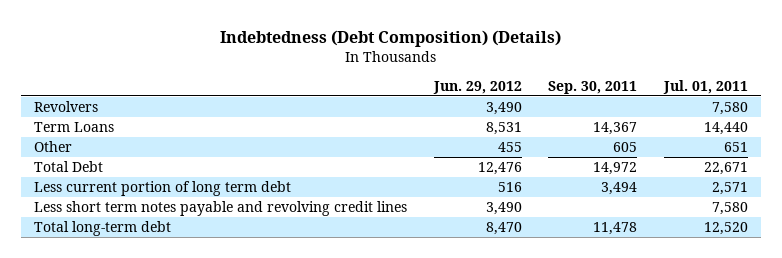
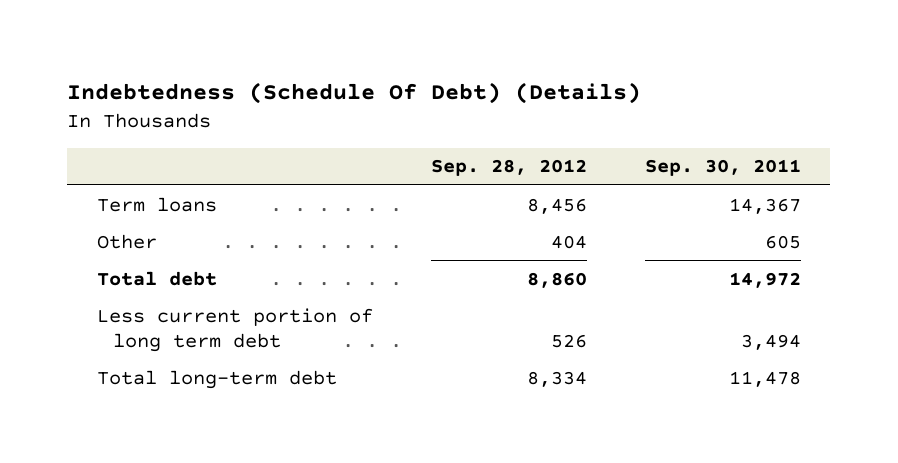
- Indebtedness (Debt Composition) (Details)
+ Indebtedness (Schedule Of Debt) (Details)
- | Jun. 29, 2012 | Sep. 30, 2011 | Jul. 01, 2011
+ | Sep. 28, 2012 | Sep. 30, 2011
- Revolvers | 3,490 | | 7,580
- Term Loans | 8,531 | 14,367 | 14,440
+ Term loans | 8,456 | 14,367
- Total Debt | 12,476 | 14,972 | 22,671
+ Total debt | 8,860 | 14,972
- Less short term notes payable and revolving credit lines | 3,490 | | 7,580

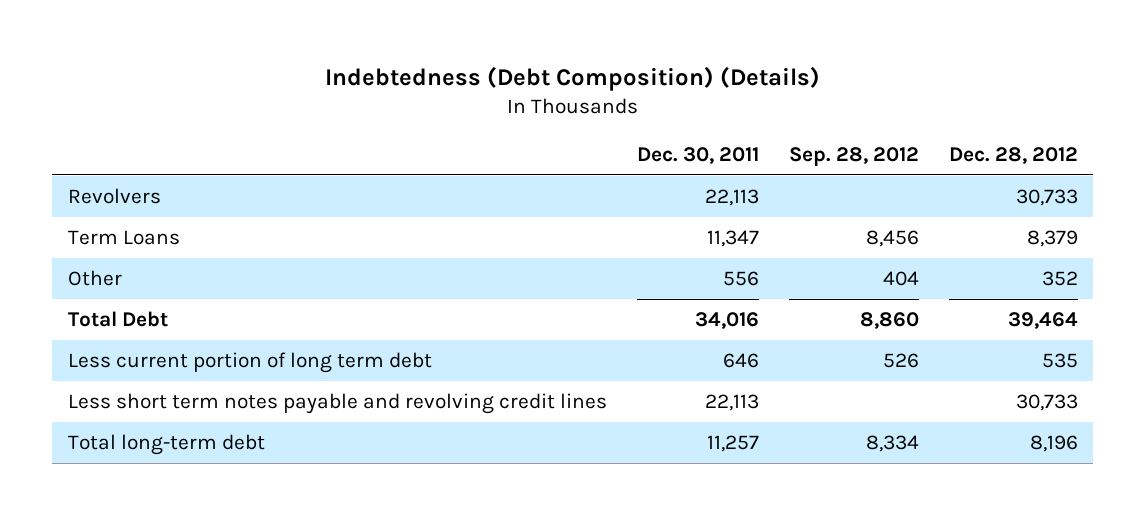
- Indebtedness (Schedule Of Debt) (Details)
+ Indebtedness (Debt Composition) (Details)
- | Sep. 28, 2012 | Sep. 30, 2011
+ | Dec. 30, 2011 | Sep. 28, 2012 | Dec. 28, 2012
- Term loans | 8,456 | 14,367
+ Revolvers | 22,113 | | 30,733
+ Term Loans | 11,347 | 8,456 | 8,379
- Total debt | 8,860 | 14,972
+ Total Debt | 34,016 | 8,860 | 39,464
+ Less short term notes payable and revolving credit lines | 22,113 | | 30,733

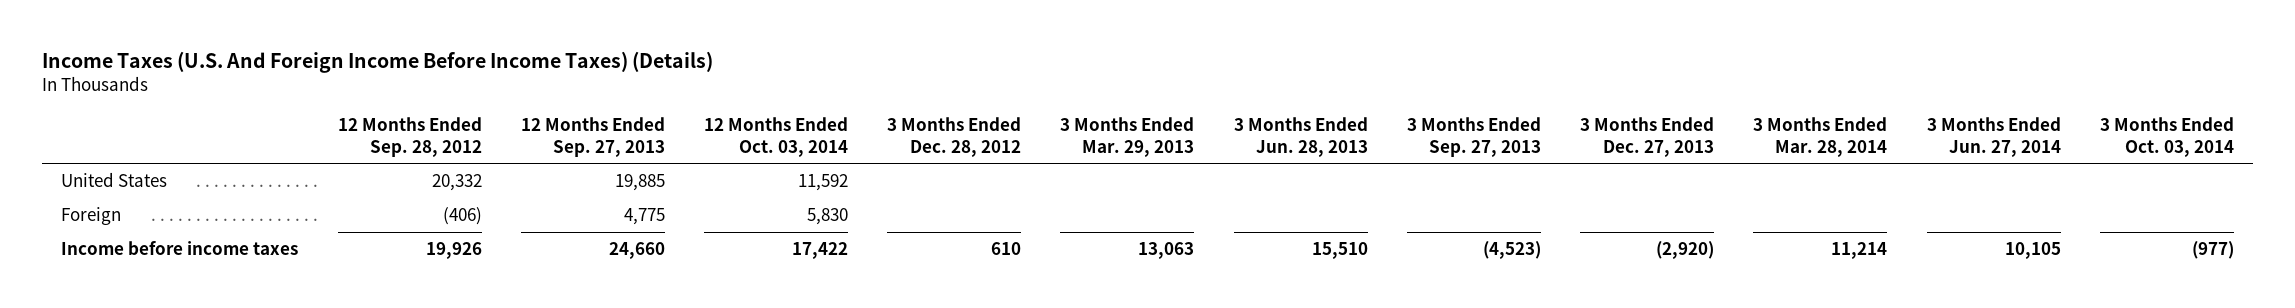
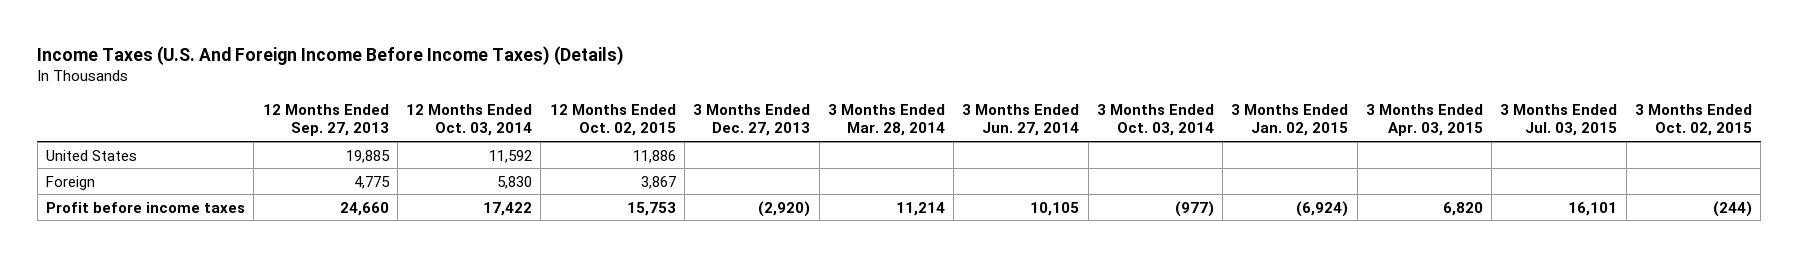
- | 12 Months Ended Sep. 28, 2012 | 12 Months Ended Sep. 27, 2013 | 12 Months Ended Oct. 03, 2014 | 3 Months Ended Dec. 28, 2012 | 3 Months Ended Mar. 29, 2013 | 3 Months Ended Jun. 28, 2013 | 3 Months Ended Sep. 27, 2013 | 3 Months Ended Dec. 27, 2013 | 3 Months Ended Mar. 28, 2014 | 3 Months Ended Jun. 27, 2014 | 3 Months Ended Oct. 03, 2014
+ | 12 Months Ended Sep. 27, 2013 | 12 Months Ended Oct. 03, 2014 | 12 Months Ended Oct. 02, 2015 | 3 Months Ended Dec. 27, 2013 | 3 Months Ended Mar. 28, 2014 | 3 Months Ended Jun. 27, 2014 | 3 Months Ended Oct. 03, 2014 | 3 Months Ended Jan. 02, 2015 | 3 Months Ended Apr. 03, 2015 | 3 Months Ended Jul. 03, 2015 | 3 Months Ended Oct. 02, 2015
- Income before income taxes | 19,926 | 24,660 | 17,422 | 610 | 13,063 | 15,510 | (4,523) | (2,920) | 11,214 | 10,105 | (977)
+ Profit before income taxes | 24,660 | 17,422 | 15,753 | (2,920) | 11,214 | 10,105 | (977) | (6,924) | 6,820 | 16,101 | (244)

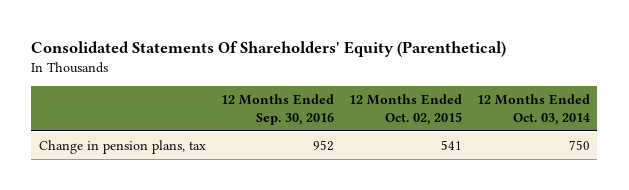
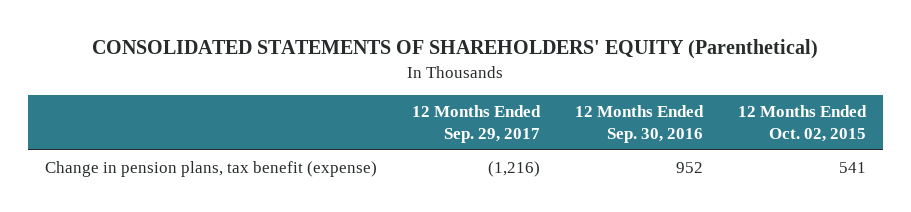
- Consolidated Statements Of Shareholders' Equity (Parenthetical)
+ CONSOLIDATED STATEMENTS OF SHAREHOLDERS' EQUITY (Parenthetical)
- | 12 Months Ended Sep. 30, 2016 | 12 Months Ended Oct. 02, 2015 | 12 Months Ended Oct. 03, 2014
+ | 12 Months Ended Sep. 29, 2017 | 12 Months Ended Sep. 30, 2016 | 12 Months Ended Oct. 02, 2015
- Change in pension plans, tax | 952 | 541 | 750
+ Change in pension plans, tax benefit (expense) | (1,216) | 952 | 541

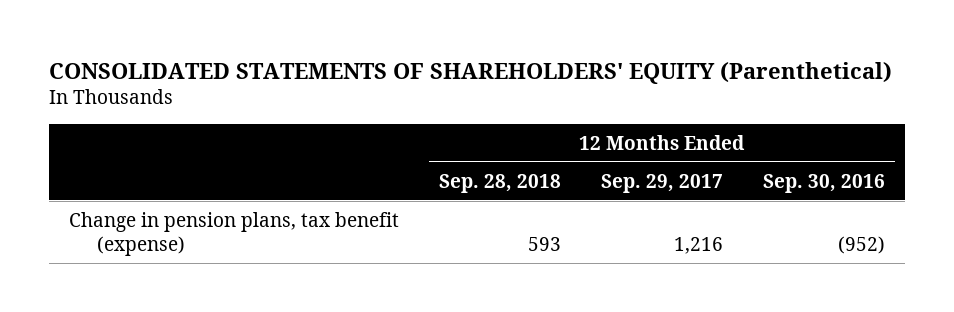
- | 12 Months Ended Sep. 29, 2017 | 12 Months Ended Sep. 30, 2016 | 12 Months Ended Oct. 02, 2015
+ | 12 Months Ended Sep. 28, 2018 | 12 Months Ended Sep. 29, 2017 | 12 Months Ended Sep. 30, 2016
- Change in pension plans, tax benefit (expense) | (1,216) | 952 | 541
+ Change in pension plans, tax benefit (expense) | 593 | 1,216 | (952)

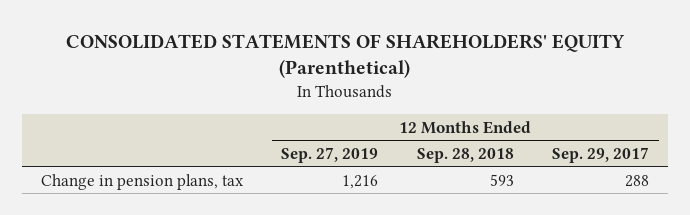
- | 12 Months Ended Sep. 28, 2018 | 12 Months Ended Sep. 29, 2017 | 12 Months Ended Sep. 30, 2016
+ | 12 Months Ended Sep. 27, 2019 | 12 Months Ended Sep. 28, 2018 | 12 Months Ended Sep. 29, 2017
- Change in pension plans, tax benefit (expense) | 593 | 1,216 | (952)
+ Change in pension plans, tax | 1,216 | 593 | 288

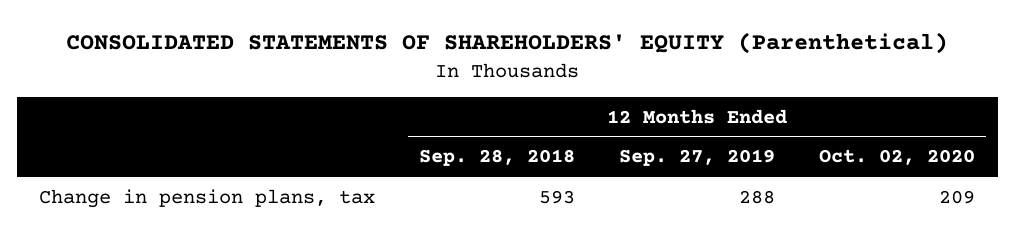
- | 12 Months Ended Sep. 27, 2019 | 12 Months Ended Sep. 28, 2018 | 12 Months Ended Sep. 29, 2017
+ | 12 Months Ended Sep. 28, 2018 | 12 Months Ended Sep. 27, 2019 | 12 Months Ended Oct. 02, 2020
- Change in pension plans, tax | 1,216 | 593 | 288
+ Change in pension plans, tax | 593 | 288 | 209

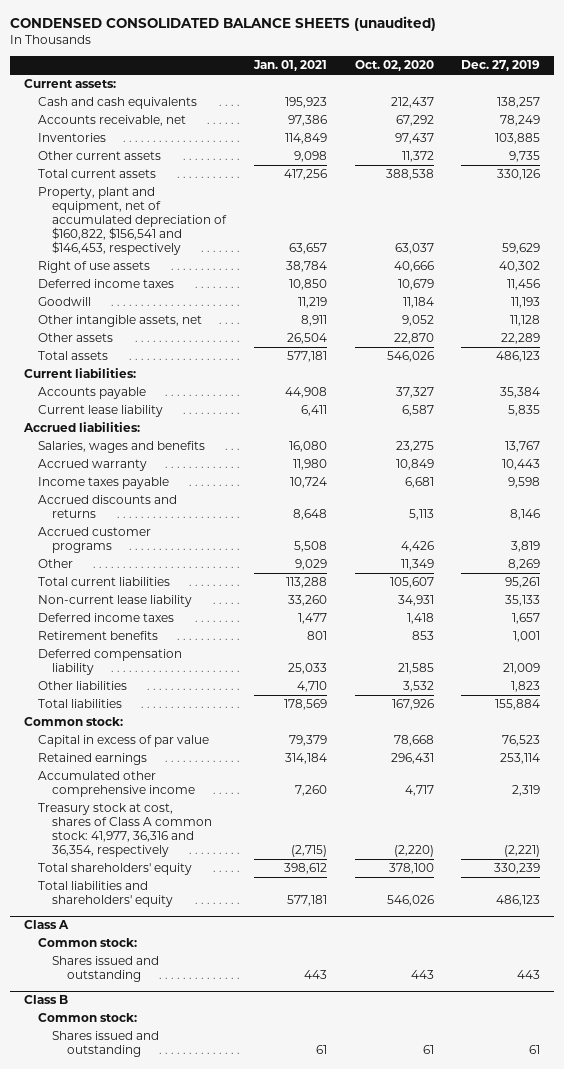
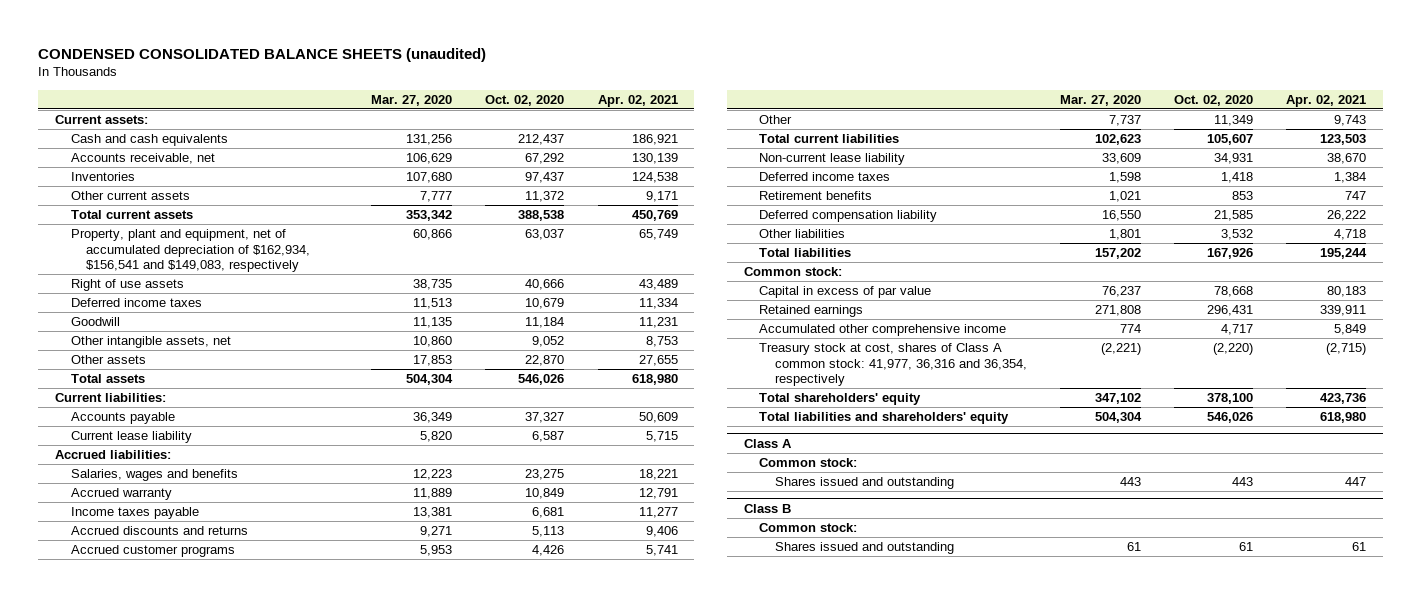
- | Jan. 01, 2021 | Oct. 02, 2020 | Dec. 27, 2019
+ | Mar. 27, 2020 | Oct. 02, 2020 | Apr. 02, 2021
- Property, plant and equipment, net of accumulated depreciation of $160,822, $156,541 and $146,453, respectively | 63,657 | 63,037 | 59,629
+ Property, plant and equipment, net of accumulated depreciation of $162,934, $156,541 and $149,083, respectively | 60,866 | 63,037 | 65,749

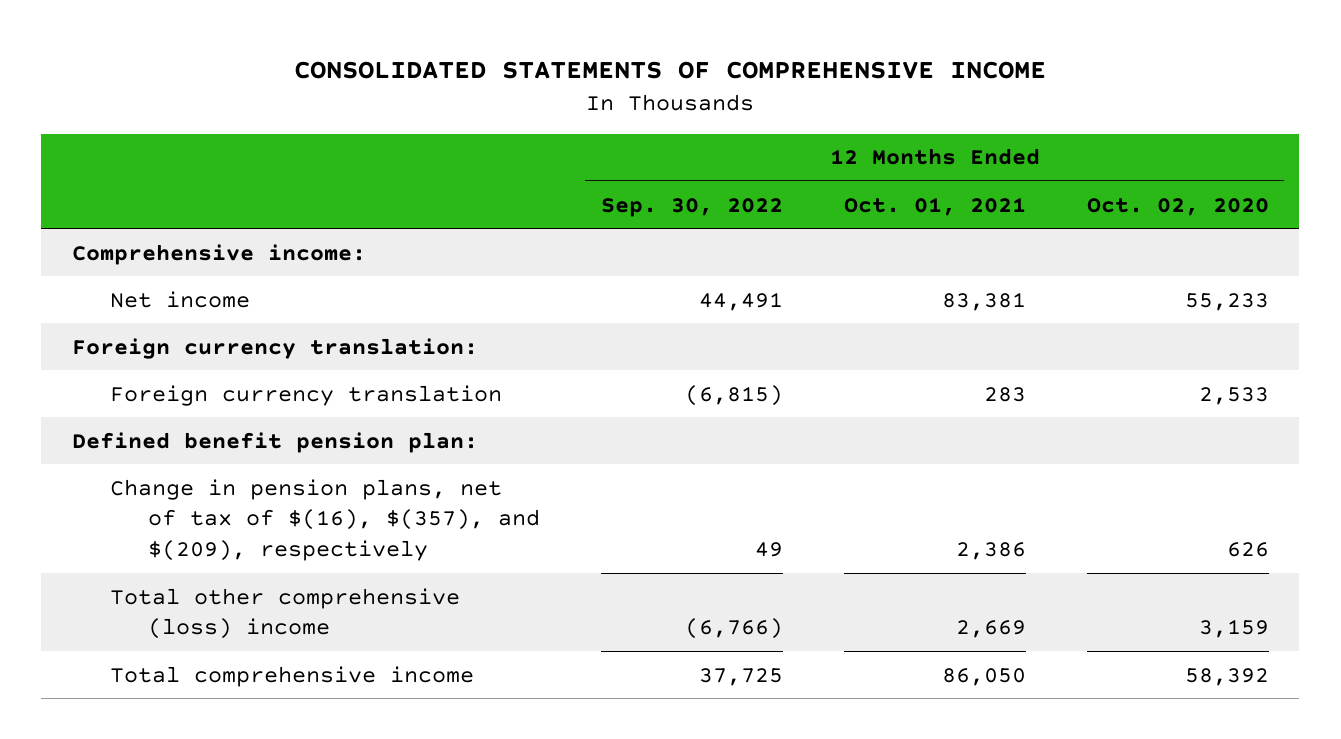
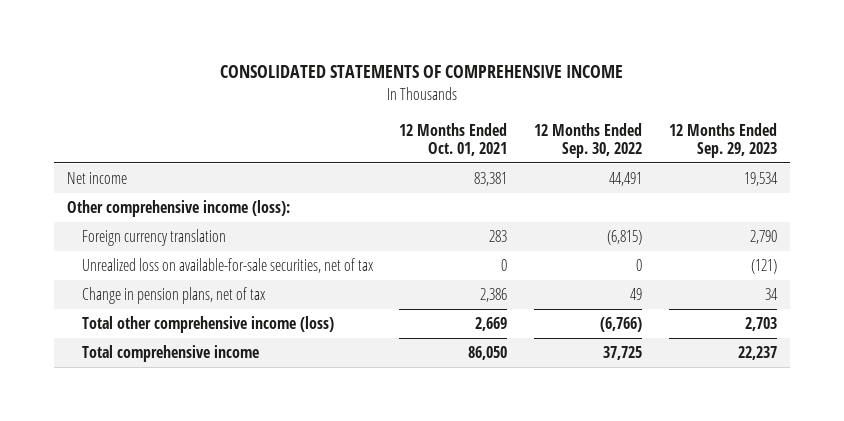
- | 12 Months Ended Sep. 30, 2022 | 12 Months Ended Oct. 01, 2021 | 12 Months Ended Oct. 02, 2020
+ | 12 Months Ended Oct. 01, 2021 | 12 Months Ended Sep. 30, 2022 | 12 Months Ended Sep. 29, 2023
- Comprehensive income:
- Foreign currency translation:
+ Other comprehensive income (loss):
- Defined benefit pension plan:
- Change in pension plans, net of tax of $(16), $(357), and $(209), respectively | 49 | 2,386 | 626
- Total other comprehensive (loss) income | (6,766) | 2,669 | 3,159
+ Unrealized loss on available-for-sale securities, net of tax | 0 | 0 | (121)
+ Change in pension plans, net of tax | 2,386 | 49 | 34
+ Total other comprehensive income (loss) | 2,669 | (6,766) | 2,703

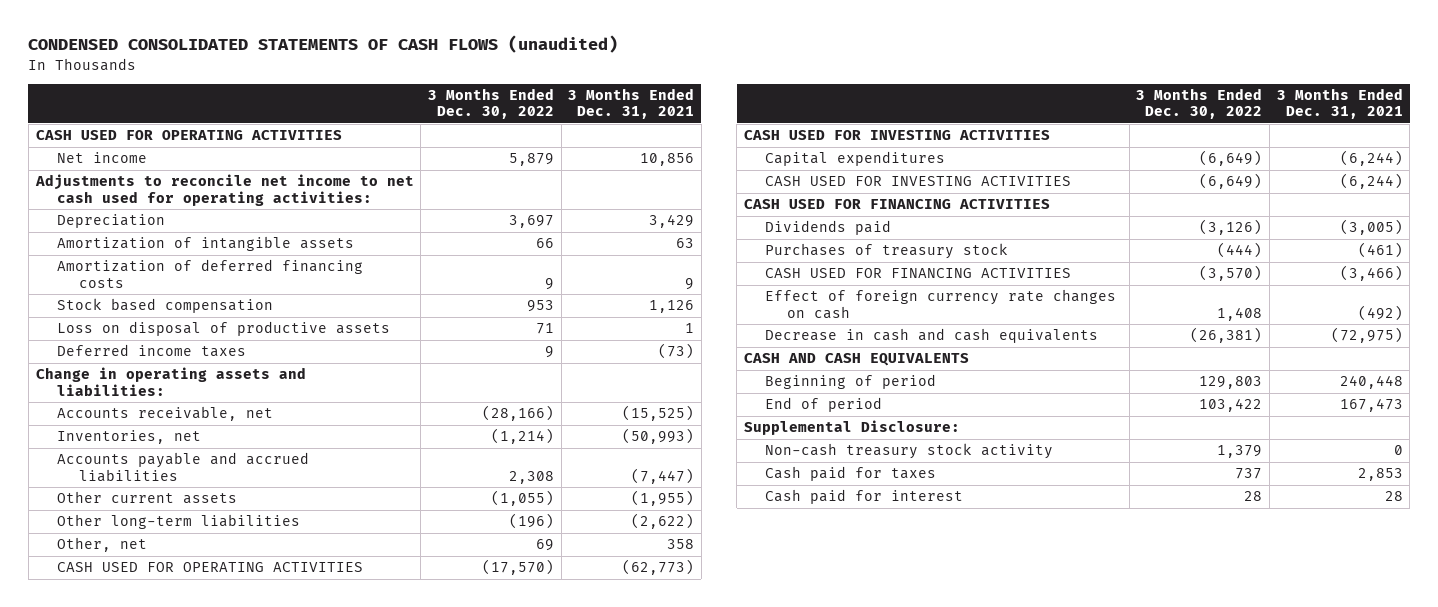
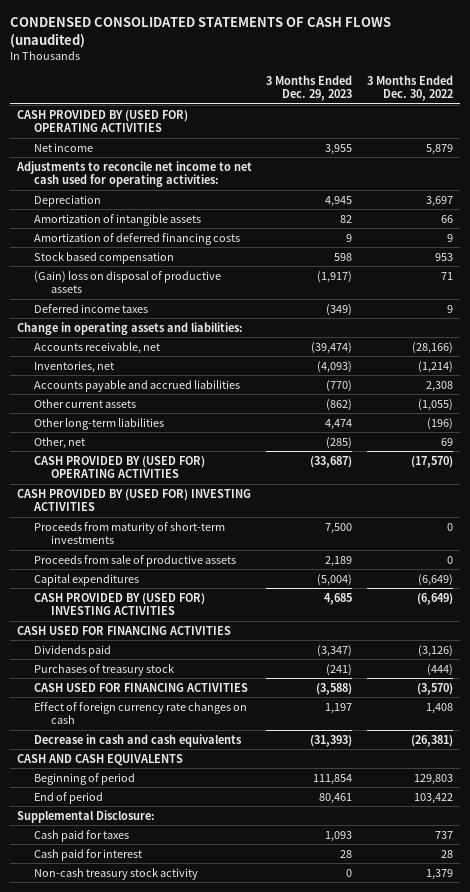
- | 3 Months Ended Dec. 30, 2022 | 3 Months Ended Dec. 31, 2021
+ | 3 Months Ended Dec. 29, 2023 | 3 Months Ended Dec. 30, 2022
- CASH USED FOR OPERATING ACTIVITIES
+ CASH PROVIDED BY (USED FOR) OPERATING ACTIVITIES
- Loss on disposal of productive assets | 71 | 1
+ (Gain) loss on disposal of productive assets | (1,917) | 71
- CASH USED FOR OPERATING ACTIVITIES | (17,570) | (62,773)
- CASH USED FOR INVESTING ACTIVITIES
+ CASH PROVIDED BY (USED FOR) OPERATING ACTIVITIES | (33,687) | (17,570)
+ CASH PROVIDED BY (USED FOR) INVESTING ACTIVITIES
+ Proceeds from maturity of short-term investments | 7,500 | 0
+ Proceeds from sale of productive assets | 2,189 | 0
- CASH USED FOR INVESTING ACTIVITIES | (6,649) | (6,244)
+ CASH PROVIDED BY (USED FOR) INVESTING ACTIVITIES | 4,685 | (6,649)
moved down: Non-cash treasury stock activity | 0 | 1,379

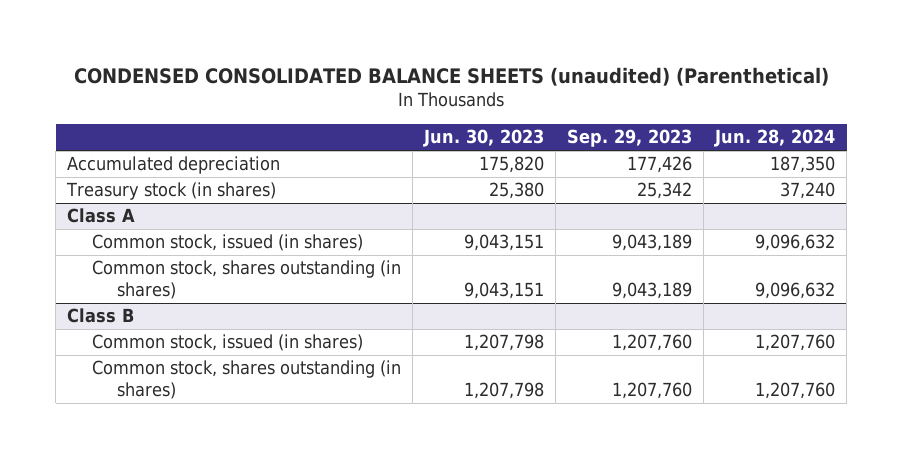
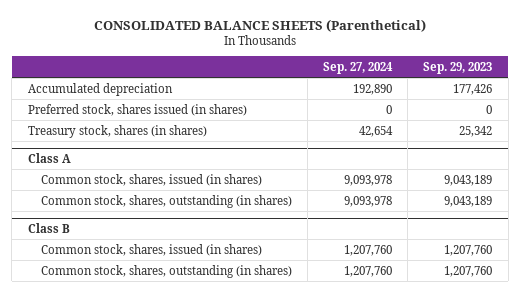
- CONDENSED CONSOLIDATED BALANCE SHEETS (unaudited) (Parenthetical)
+ CONSOLIDATED BALANCE SHEETS (Parenthetical)
- | Jun. 30, 2023 | Sep. 29, 2023 | Jun. 28, 2024
+ | Sep. 27, 2024 | Sep. 29, 2023
- Treasury stock (in shares) | 25,380 | 25,342 | 37,240
+ Preferred stock, shares issued (in shares) | 0 | 0
+ Treasury stock, shares (in shares) | 42,654 | 25,342
@ Class A
- Common stock, issued (in shares) | 9,043,151 | 9,043,189 | 9,096,632
- Common stock, shares outstanding (in shares) | 9,043,151 | 9,043,189 | 9,096,632
+ Common stock, shares, issued (in shares) | 9,093,978 | 9,043,189
+ Common stock, shares, outstanding (in shares) | 9,093,978 | 9,043,189
@ Class B
- Common stock, issued (in shares) | 1,207,798 | 1,207,760 | 1,207,760
- Common stock, shares outstanding (in shares) | 1,207,798 | 1,207,760 | 1,207,760
+ Common stock, shares, issued (in shares) | 1,207,760 | 1,207,760
+ Common stock, shares, outstanding (in shares) | 1,207,760 | 1,207,760

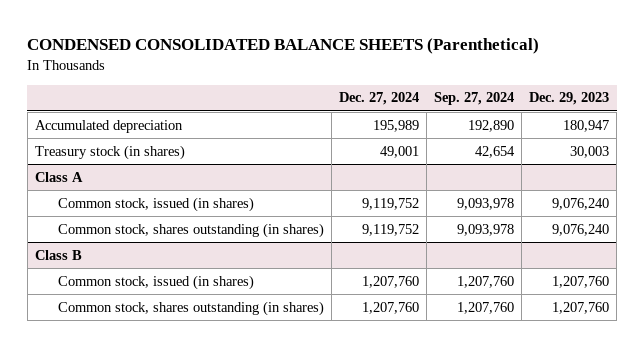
- CONSOLIDATED BALANCE SHEETS (Parenthetical)
+ CONDENSED CONSOLIDATED BALANCE SHEETS (Parenthetical)
- | Sep. 27, 2024 | Sep. 29, 2023
+ | Dec. 27, 2024 | Sep. 27, 2024 | Dec. 29, 2023
- Preferred stock, shares issued (in shares) | 0 | 0
- Treasury stock, shares (in shares) | 42,654 | 25,342
+ Treasury stock (in shares) | 49,001 | 42,654 | 30,003
@ Class A
- Common stock, shares, issued (in shares) | 9,093,978 | 9,043,189
- Common stock, shares, outstanding (in shares) | 9,093,978 | 9,043,189
+ Common stock, issued (in shares) | 9,119,752 | 9,093,978 | 9,076,240
+ Common stock, shares outstanding (in shares) | 9,119,752 | 9,093,978 | 9,076,240
@ Class B
- Common stock, shares, issued (in shares) | 1,207,760 | 1,207,760
- Common stock, shares, outstanding (in shares) | 1,207,760 | 1,207,760
+ Common stock, issued (in shares) | 1,207,760 | 1,207,760 | 1,207,760
+ Common stock, shares outstanding (in shares) | 1,207,760 | 1,207,760 | 1,207,760

